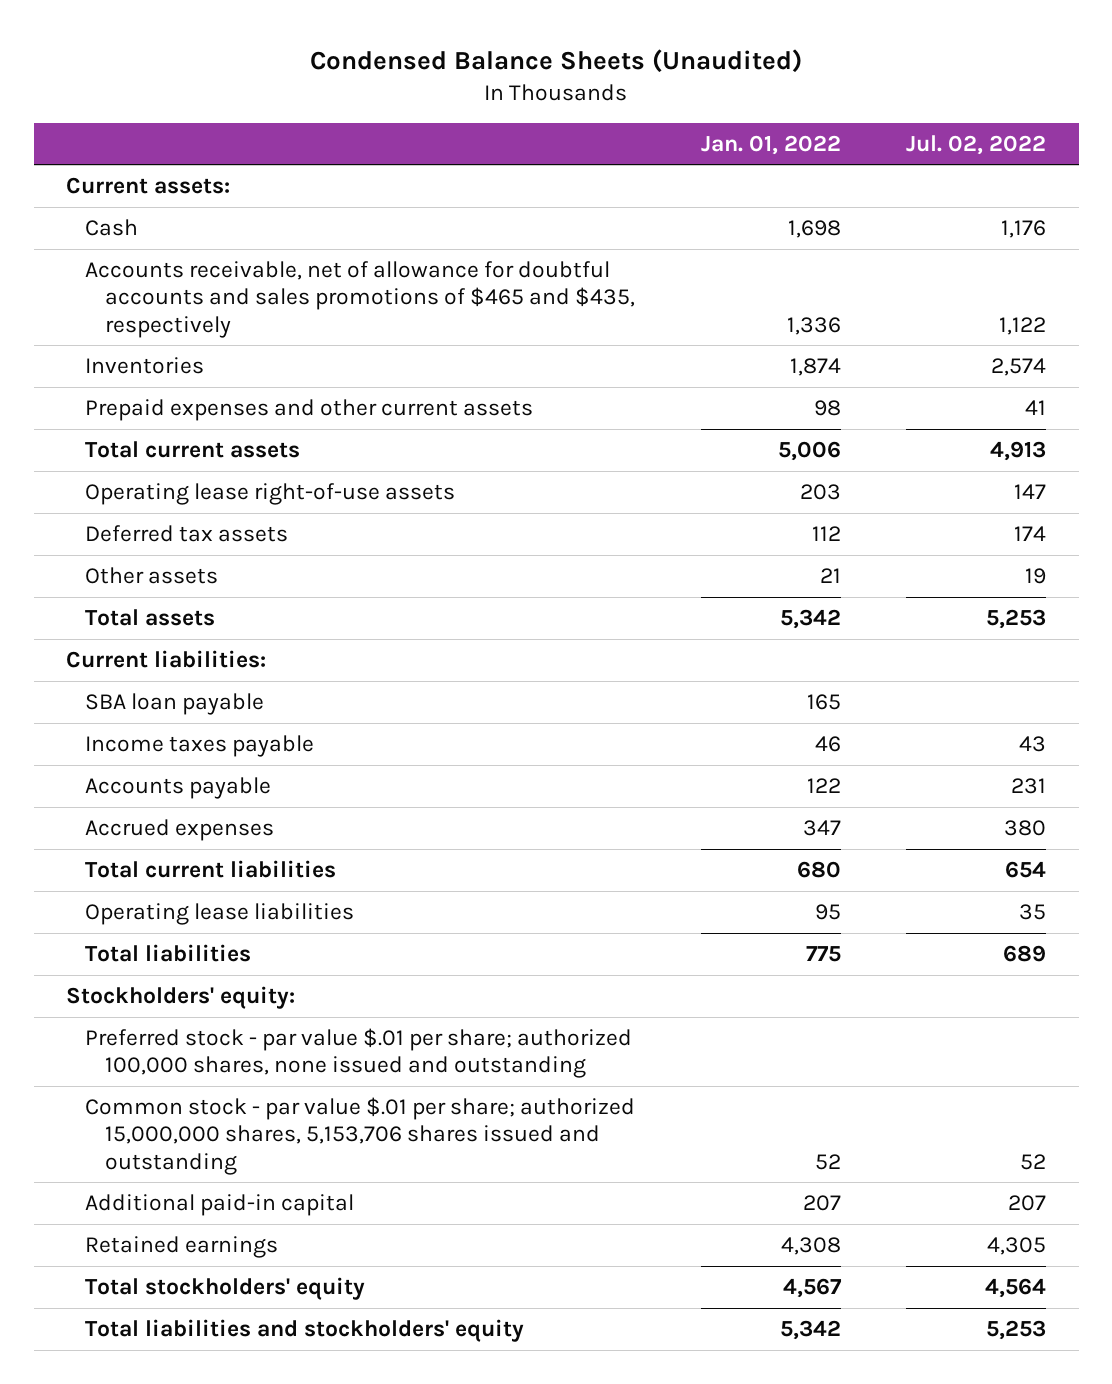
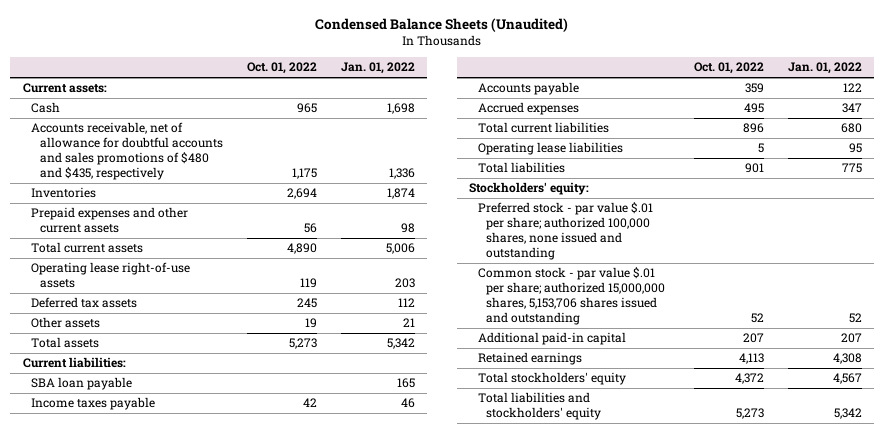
- | Jan. 01, 2022 | Jul. 02, 2022
+ | Oct. 01, 2022 | Jan. 01, 2022
- Accounts receivable, net of allowance for doubtful accounts and sales promotions of $465 and $435, respectively | 1,336 | 1,122
+ Accounts receivable, net of allowance for doubtful accounts and sales promotions of $480 and $435, respectively | 1,175 | 1,336

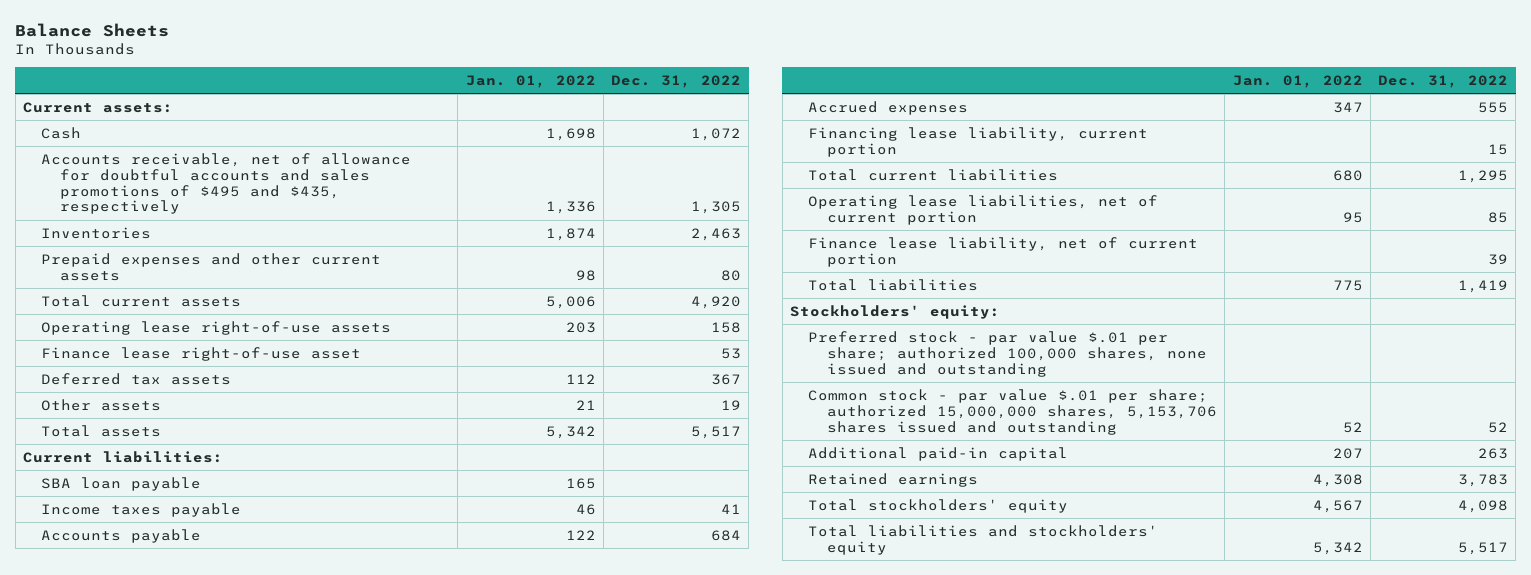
- Condensed Balance Sheets (Unaudited)
+ Balance Sheets
- | Oct. 01, 2022 | Jan. 01, 2022
+ | Jan. 01, 2022 | Dec. 31, 2022
- Accounts receivable, net of allowance for doubtful accounts and sales promotions of $480 and $435, respectively | 1,175 | 1,336
+ Accounts receivable, net of allowance for doubtful accounts and sales promotions of $495 and $435, respectively | 1,336 | 1,305
+ Finance lease right-of-use asset | | 53
+ Financing lease liability, current portion | | 15
- Operating lease liabilities | 5 | 95
+ Operating lease liabilities, net of current portion | 95 | 85
+ Finance lease liability, net of current portion | | 39

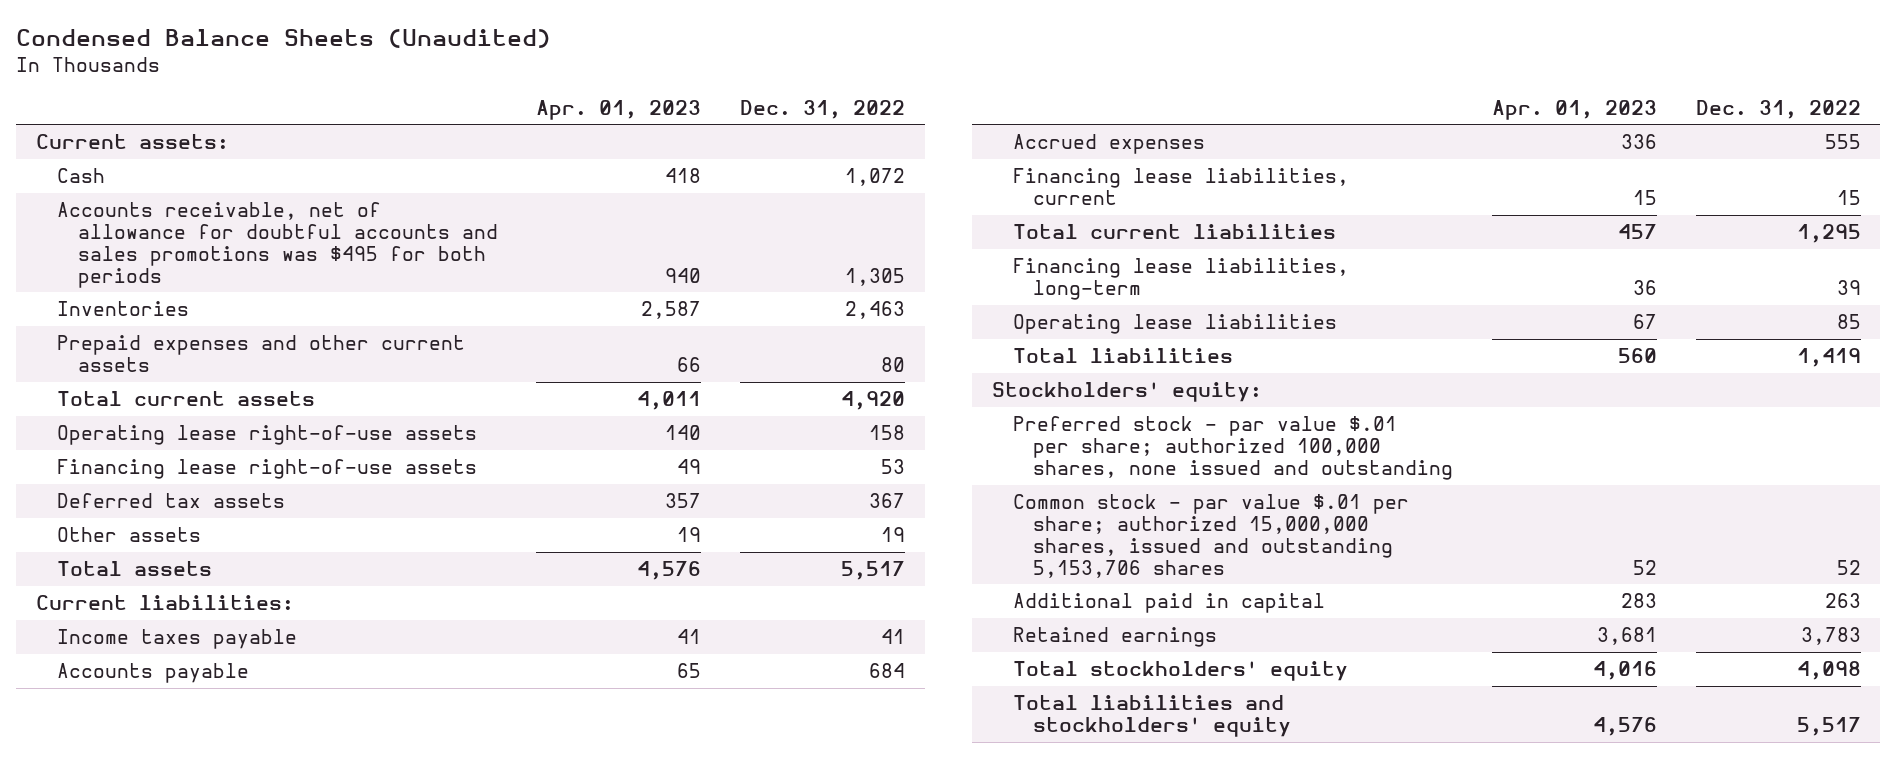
- Balance Sheets
+ Condensed Balance Sheets (Unaudited)
- | Jan. 01, 2022 | Dec. 31, 2022
+ | Apr. 01, 2023 | Dec. 31, 2022
- Accounts receivable, net of allowance for doubtful accounts and sales promotions of $495 and $435, respectively | 1,336 | 1,305
+ Accounts receivable, net of allowance for doubtful accounts and sales promotions was $495 for both periods | 940 | 1,305
- Finance lease right-of-use asset | | 53
+ Financing lease right-of-use assets | 49 | 53
- SBA loan payable | 165 |
- Financing lease liability, current portion | | 15
+ Financing lease liabilities, current | 15 | 15
- Operating lease liabilities, net of current portion | 95 | 85
- Finance lease liability, net of current portion | | 39
+ Financing lease liabilities, long-term | 36 | 39
+ Operating lease liabilities | 67 | 85
- Common stock - par value $.01 per share; authorized 15,000,000 shares, 5,153,706 shares issued and outstanding | 52 | 52
- Additional paid-in capital | 207 | 263
+ Common stock - par value $.01 per share; authorized 15,000,000 shares, issued and outstanding 5,153,706 shares | 52 | 52
+ Additional paid in capital | 283 | 263

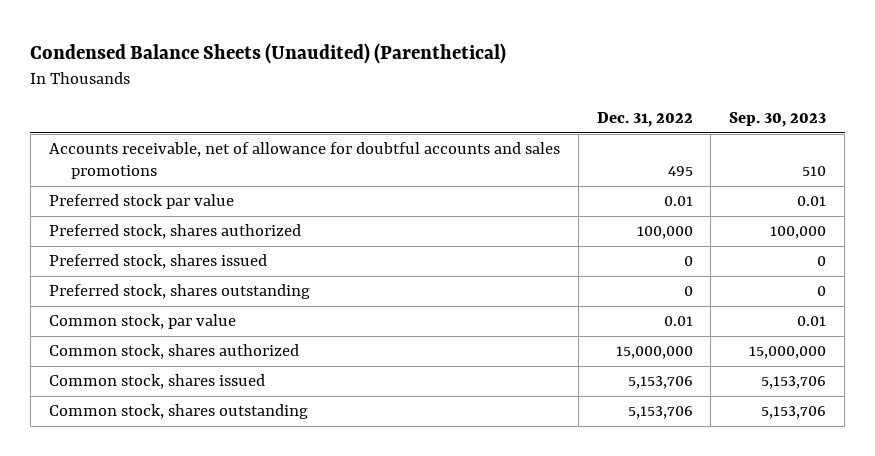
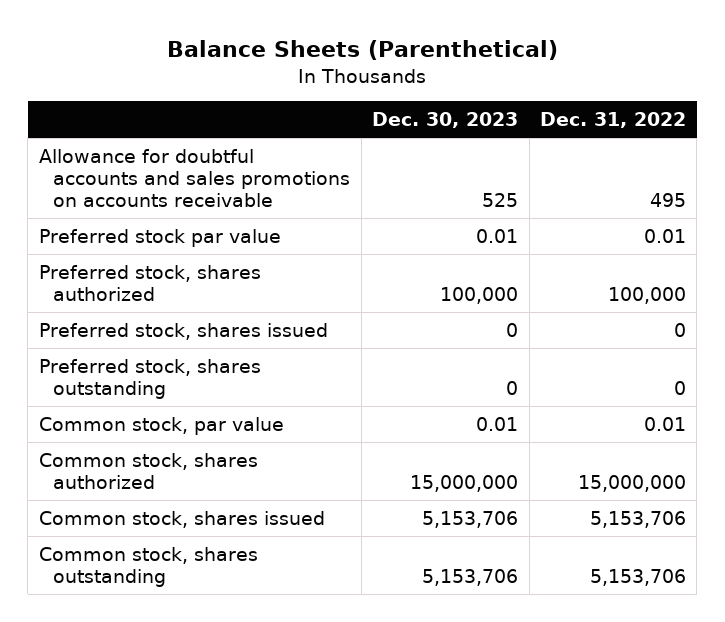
- Condensed Balance Sheets (Unaudited) (Parenthetical)
+ Balance Sheets (Parenthetical)
- | Dec. 31, 2022 | Sep. 30, 2023
+ | Dec. 30, 2023 | Dec. 31, 2022
- Accounts receivable, net of allowance for doubtful accounts and sales promotions | 495 | 510
+ Allowance for doubtful accounts and sales promotions on accounts receivable | 525 | 495

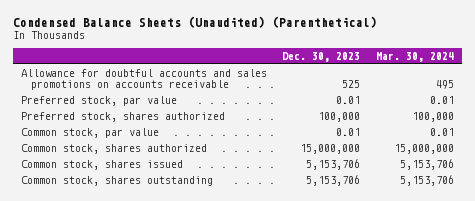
- Balance Sheets (Parenthetical)
+ Condensed Balance Sheets (Unaudited) (Parenthetical)
- | Dec. 30, 2023 | Dec. 31, 2022
+ | Dec. 30, 2023 | Mar. 30, 2024
- Preferred stock par value | 0.01 | 0.01
+ Preferred stock, par value | 0.01 | 0.01
- Preferred stock, shares issued | 0 | 0
- Preferred stock, shares outstanding | 0 | 0

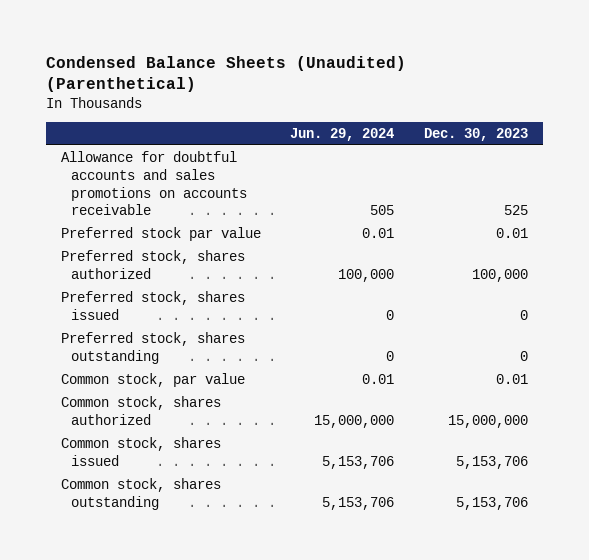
- | Dec. 30, 2023 | Mar. 30, 2024
+ | Jun. 29, 2024 | Dec. 30, 2023
- Preferred stock, par value | 0.01 | 0.01
+ Preferred stock par value | 0.01 | 0.01
+ Preferred stock, shares issued | 0 | 0
+ Preferred stock, shares outstanding | 0 | 0

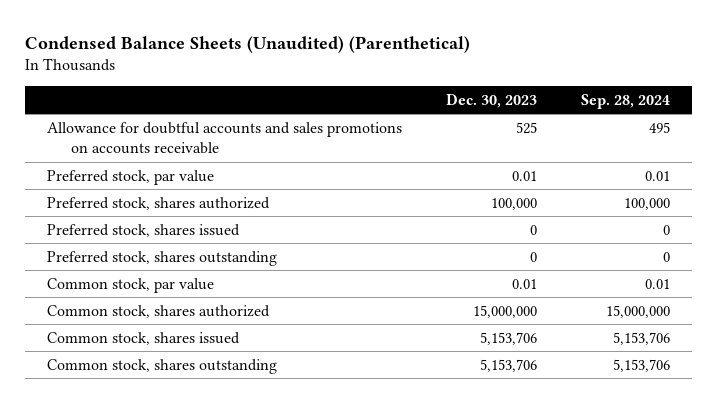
- | Jun. 29, 2024 | Dec. 30, 2023
+ | Dec. 30, 2023 | Sep. 28, 2024
- Preferred stock par value | 0.01 | 0.01
+ Preferred stock, par value | 0.01 | 0.01

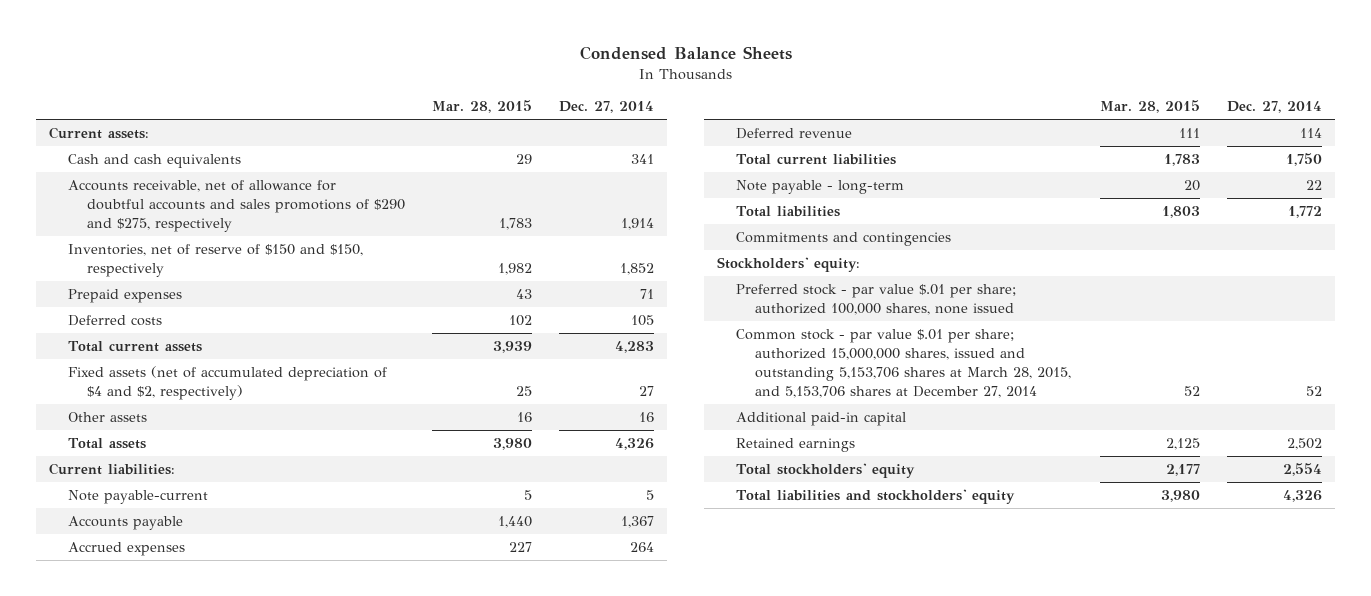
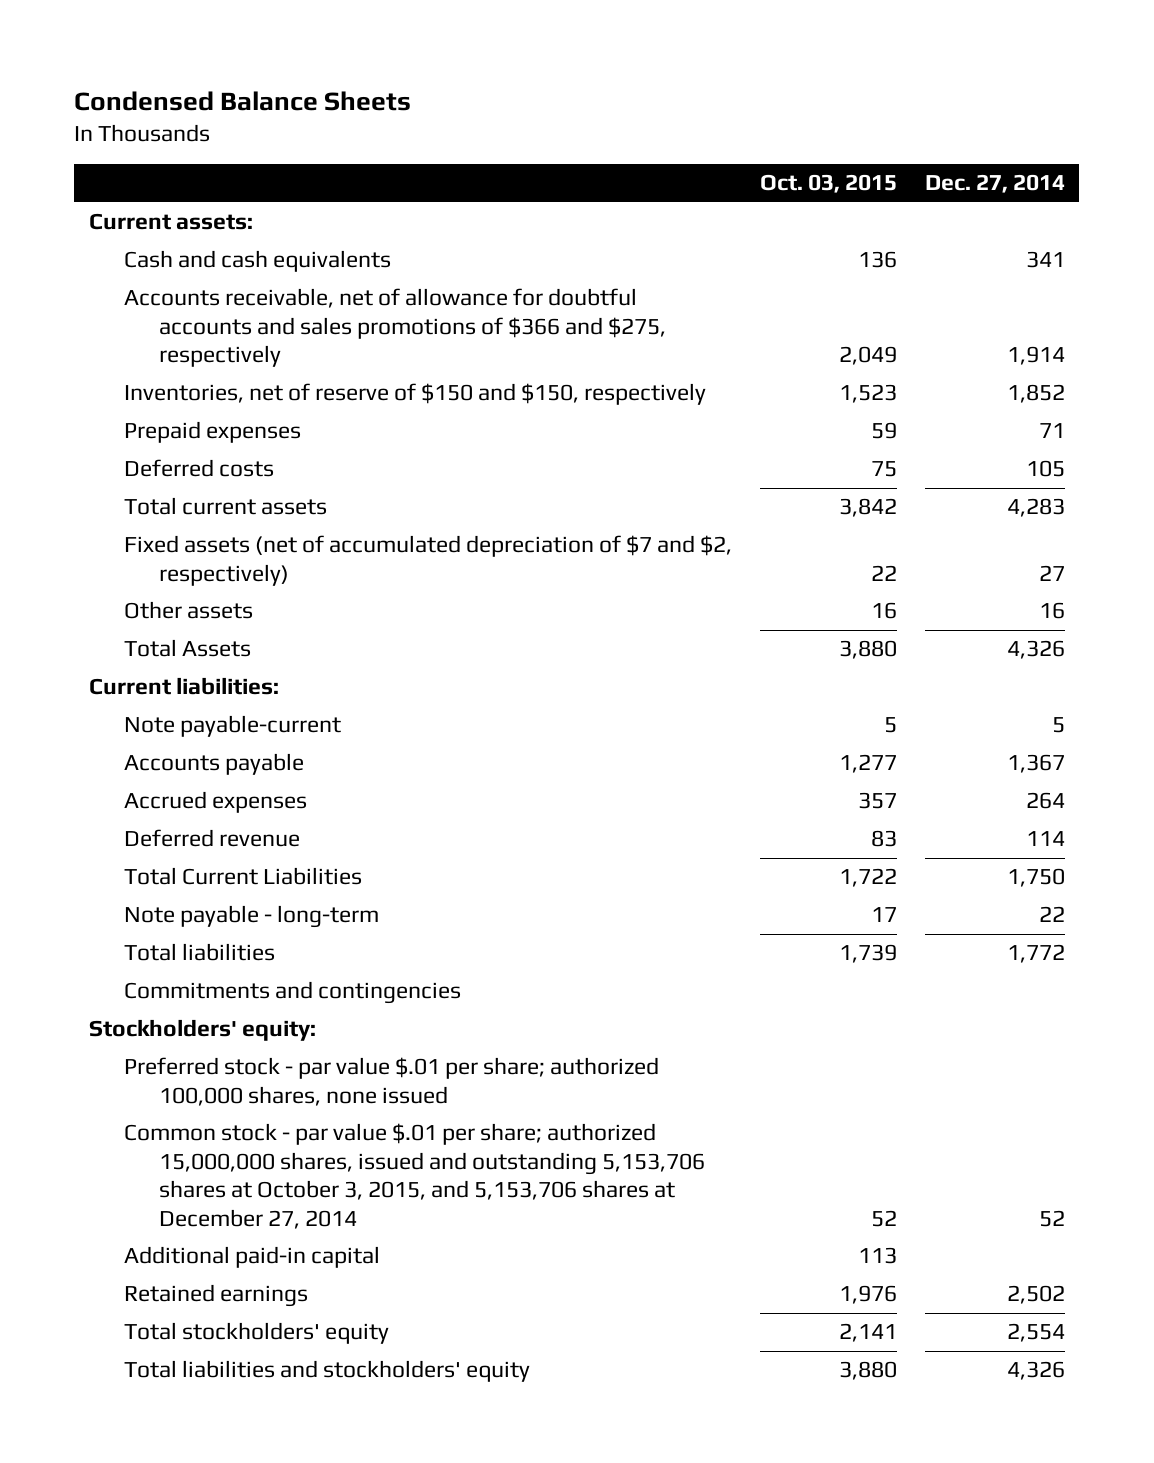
- | Mar. 28, 2015 | Dec. 27, 2014
+ | Oct. 03, 2015 | Dec. 27, 2014
- Accounts receivable, net of allowance for doubtful accounts and sales promotions of $290 and $275, respectively | 1,783 | 1,914
+ Accounts receivable, net of allowance for doubtful accounts and sales promotions of $366 and $275, respectively | 2,049 | 1,914
- Fixed assets (net of accumulated depreciation of $4 and $2, respectively) | 25 | 27
+ Fixed assets (net of accumulated depreciation of $7 and $2, respectively) | 22 | 27
- Total assets | 3,980 | 4,326
+ Total Assets | 3,880 | 4,326
- Total current liabilities | 1,783 | 1,750
+ Total Current Liabilities | 1,722 | 1,750
- Common stock - par value $.01 per share; authorized 15,000,000 shares, issued and outstanding 5,153,706 shares at March 28, 2015, and 5,153,706 shares at December 27, 2014 | 52 | 52
+ Common stock - par value $.01 per share; authorized 15,000,000 shares, issued and outstanding 5,153,706 shares at October 3, 2015, and 5,153,706 shares at December 27, 2014 | 52 | 52

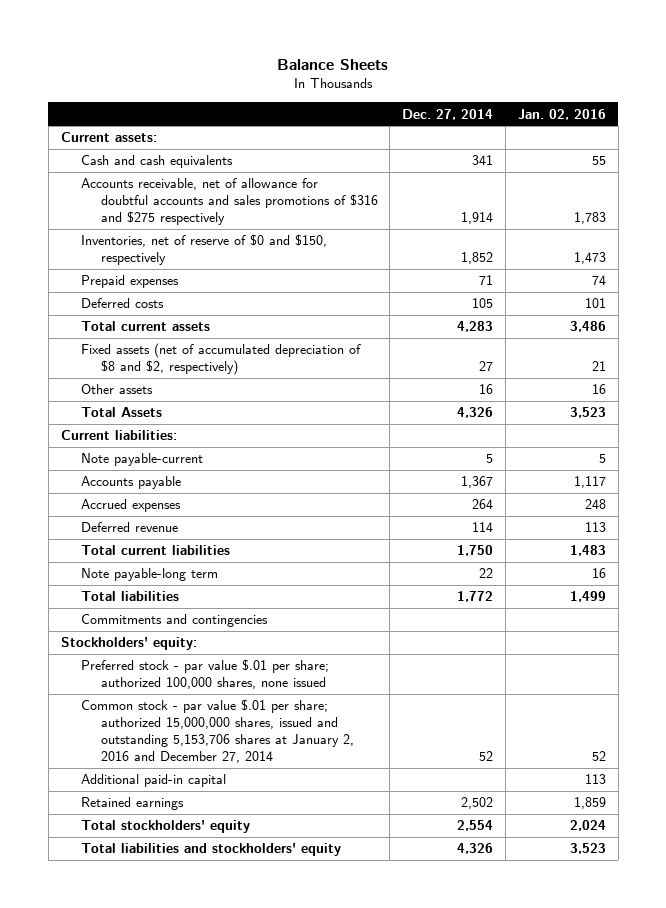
- Condensed Balance Sheets
+ Balance Sheets
- | Oct. 03, 2015 | Dec. 27, 2014
+ | Dec. 27, 2014 | Jan. 02, 2016
- Accounts receivable, net of allowance for doubtful accounts and sales promotions of $366 and $275, respectively | 2,049 | 1,914
- Inventories, net of reserve of $150 and $150, respectively | 1,523 | 1,852
+ Accounts receivable, net of allowance for doubtful accounts and sales promotions of $316 and $275 respectively | 1,914 | 1,783
+ Inventories, net of reserve of $0 and $150, respectively | 1,852 | 1,473
- Fixed assets (net of accumulated depreciation of $7 and $2, respectively) | 22 | 27
+ Fixed assets (net of accumulated depreciation of $8 and $2, respectively) | 27 | 21
- Total Current Liabilities | 1,722 | 1,750
- Note payable - long-term | 17 | 22
+ Total current liabilities | 1,750 | 1,483
+ Note payable-long term | 22 | 16
- Common stock - par value $.01 per share; authorized 15,000,000 shares, issued and outstanding 5,153,706 shares at October 3, 2015, and 5,153,706 shares at December 27, 2014 | 52 | 52
+ Common stock - par value $.01 per share; authorized 15,000,000 shares, issued and outstanding 5,153,706 shares at January 2, 2016 and December 27, 2014 | 52 | 52

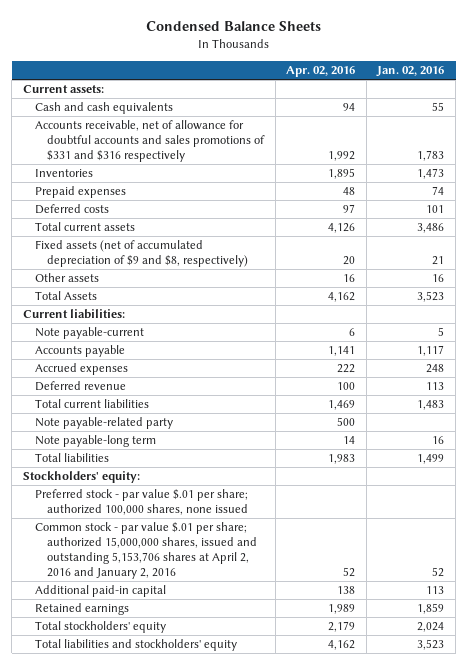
- Balance Sheets
+ Condensed Balance Sheets
- | Dec. 27, 2014 | Jan. 02, 2016
+ | Apr. 02, 2016 | Jan. 02, 2016
- Accounts receivable, net of allowance for doubtful accounts and sales promotions of $316 and $275 respectively | 1,914 | 1,783
- Inventories, net of reserve of $0 and $150, respectively | 1,852 | 1,473
+ Accounts receivable, net of allowance for doubtful accounts and sales promotions of $331 and $316 respectively | 1,992 | 1,783
+ Inventories | 1,895 | 1,473
- Fixed assets (net of accumulated depreciation of $8 and $2, respectively) | 27 | 21
+ Fixed assets (net of accumulated depreciation of $9 and $8, respectively) | 20 | 21
+ Note payable-related party | 500 |
- Commitments and contingencies
- Common stock - par value $.01 per share; authorized 15,000,000 shares, issued and outstanding 5,153,706 shares at January 2, 2016 and December 27, 2014 | 52 | 52
+ Common stock - par value $.01 per share; authorized 15,000,000 shares, issued and outstanding 5,153,706 shares at April 2, 2016 and January 2, 2016 | 52 | 52

